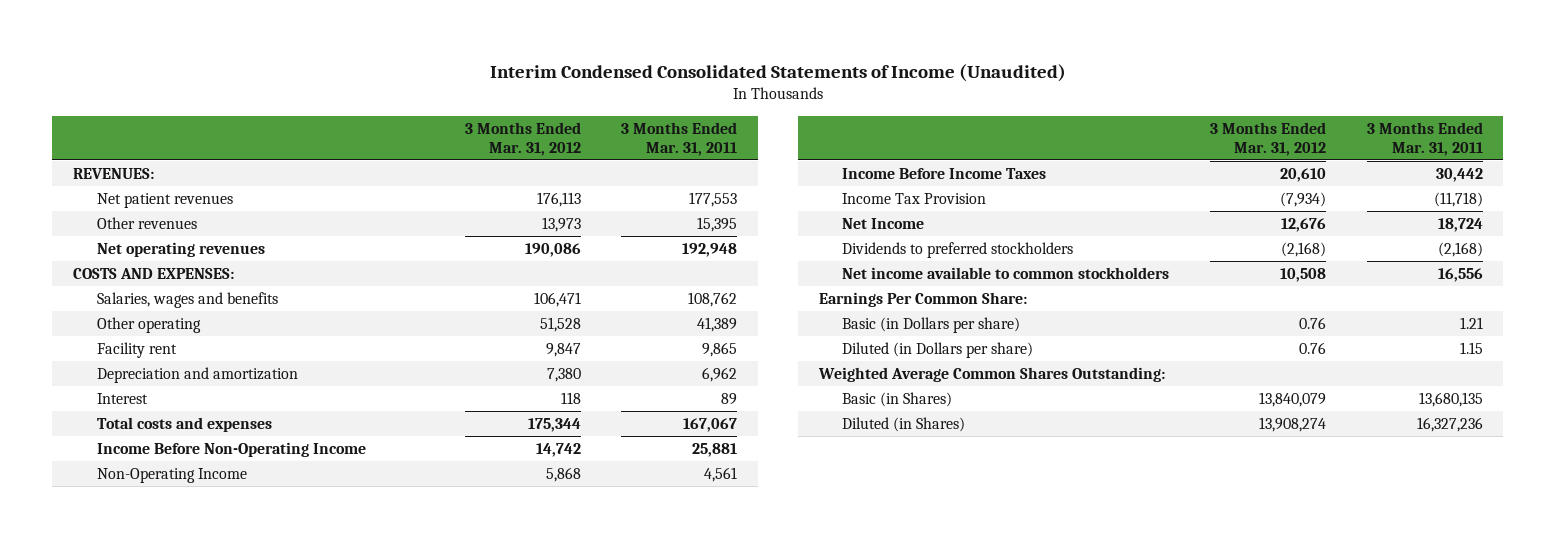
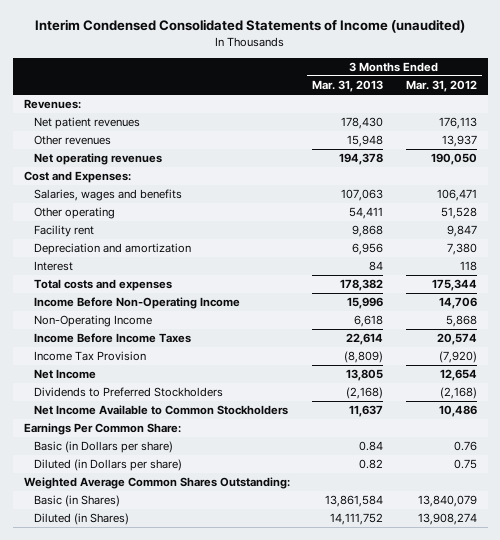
- Interim Condensed Consolidated Statements of Income (Unaudited)
+ Interim Condensed Consolidated Statements of Income (unaudited)
- | 3 Months Ended Mar. 31, 2012 | 3 Months Ended Mar. 31, 2011
+ | 3 Months Ended Mar. 31, 2013 | 3 Months Ended Mar. 31, 2012
- REVENUES:
+ Revenues:
- Other revenues | 13,973 | 15,395
- Net operating revenues | 190,086 | 192,948
- COSTS AND EXPENSES:
+ Other revenues | 15,948 | 13,937
+ Net operating revenues | 194,378 | 190,050
+ Cost and Expenses:
- Income Before Non-Operating Income | 14,742 | 25,881
+ Income Before Non-Operating Income | 15,996 | 14,706
- Income Before Income Taxes | 20,610 | 30,442
- Income Tax Provision | (7,934) | (11,718)
- Net Income | 12,676 | 18,724
- Dividends to preferred stockholders | (2,168) | (2,168)
- Net income available to common stockholders | 10,508 | 16,556
+ Income Before Income Taxes | 22,614 | 20,574
+ Income Tax Provision | (8,809) | (7,920)
+ Net Income | 13,805 | 12,654
+ Dividends to Preferred Stockholders | (2,168) | (2,168)
+ Net Income Available to Common Stockholders | 11,637 | 10,486
- Diluted (in Dollars per share) | 0.76 | 1.15
+ Diluted (in Dollars per share) | 0.82 | 0.75

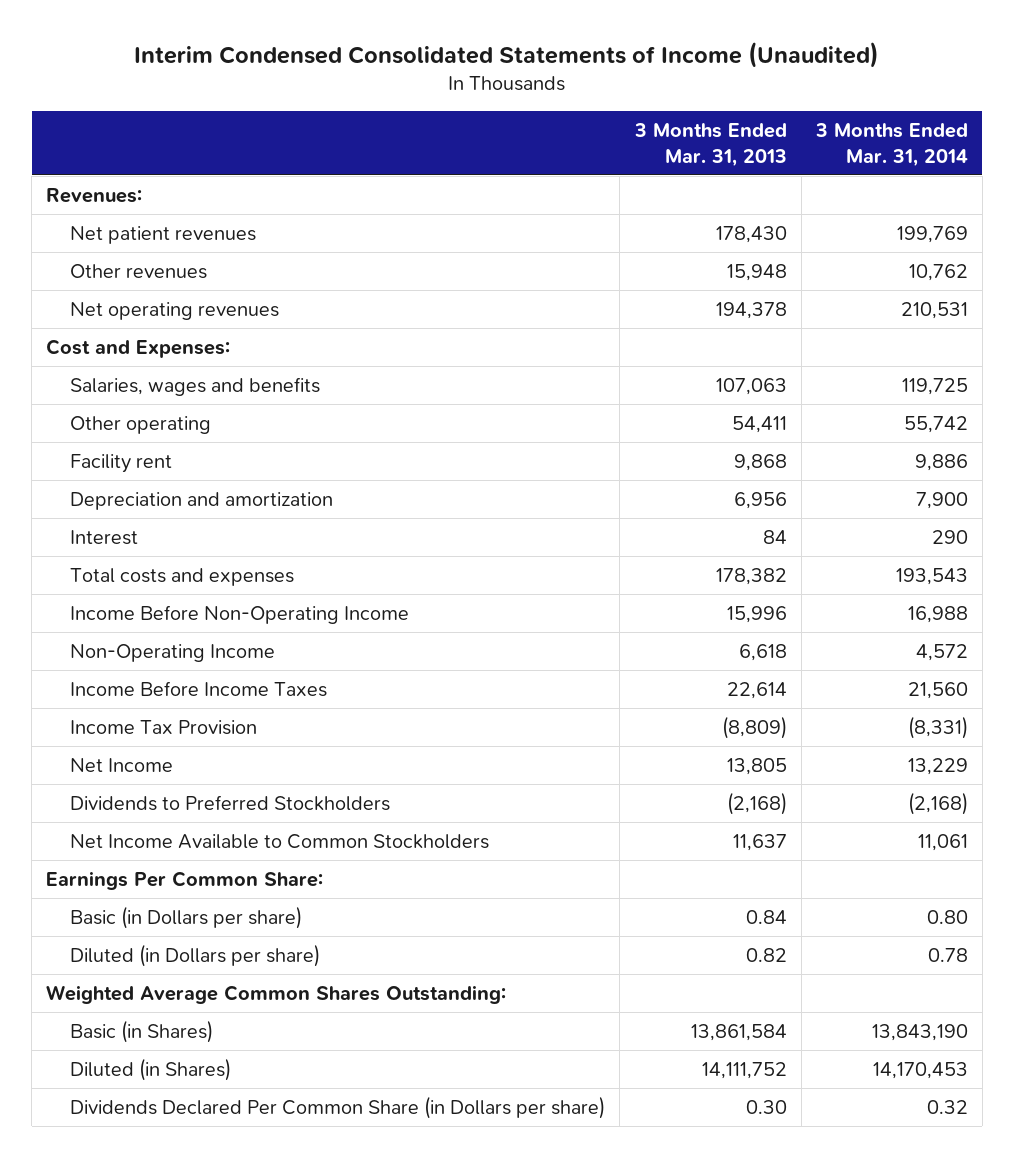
- Interim Condensed Consolidated Statements of Income (unaudited)
+ Interim Condensed Consolidated Statements of Income (Unaudited)
- | 3 Months Ended Mar. 31, 2013 | 3 Months Ended Mar. 31, 2012
+ | 3 Months Ended Mar. 31, 2013 | 3 Months Ended Mar. 31, 2014
+ Dividends Declared Per Common Share (in Dollars per share) | 0.30 | 0.32

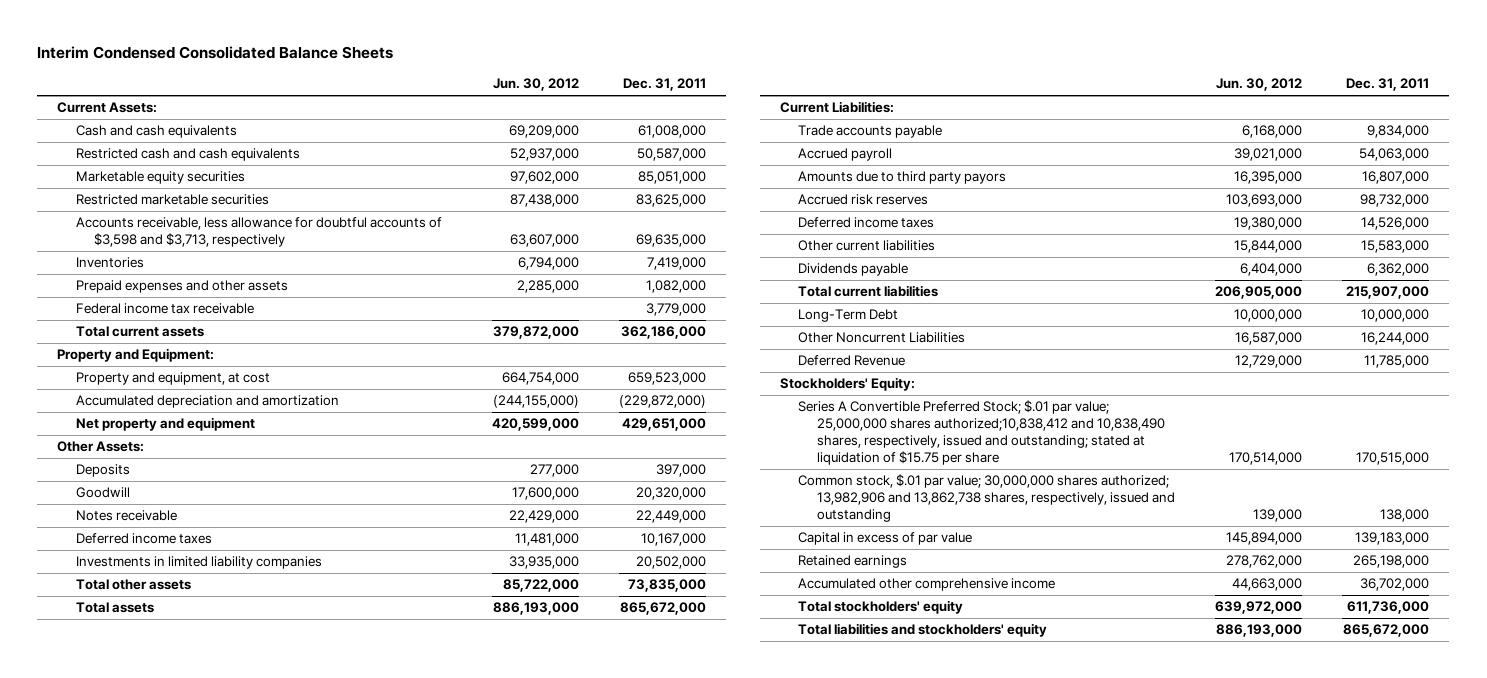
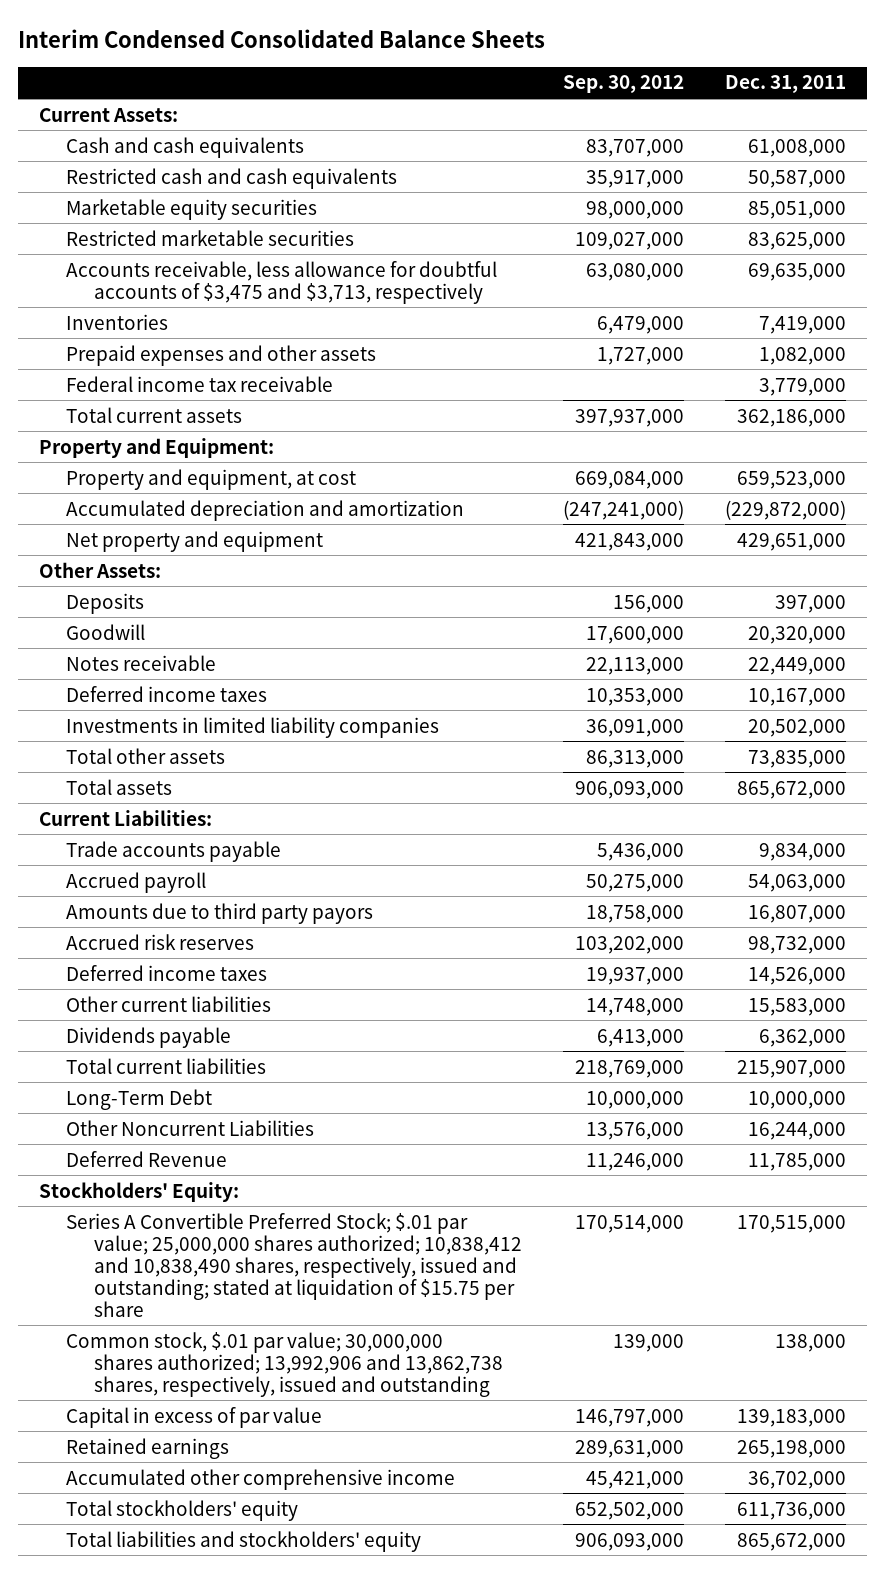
- | Jun. 30, 2012 | Dec. 31, 2011
+ | Sep. 30, 2012 | Dec. 31, 2011
- Accounts receivable, less allowance for doubtful accounts of $3,598 and $3,713, respectively | 63,607,000 | 69,635,000
+ Accounts receivable, less allowance for doubtful accounts of $3,475 and $3,713, respectively | 63,080,000 | 69,635,000
- Series A Convertible Preferred Stock; $.01 par value; 25,000,000 shares authorized;10,838,412 and 10,838,490 shares, respectively, issued and outstanding; stated at liquidation of $15.75 per share | 170,514,000 | 170,515,000
- Common stock, $.01 par value; 30,000,000 shares authorized; 13,982,906 and 13,862,738 shares, respectively, issued and outstanding | 139,000 | 138,000
+ Series A Convertible Preferred Stock; $.01 par value; 25,000,000 shares authorized; 10,838,412 and 10,838,490 shares, respectively, issued and outstanding; stated at liquidation of $15.75 per share | 170,514,000 | 170,515,000
+ Common stock, $.01 par value; 30,000,000 shares authorized; 13,992,906 and 13,862,738 shares, respectively, issued and outstanding | 139,000 | 138,000

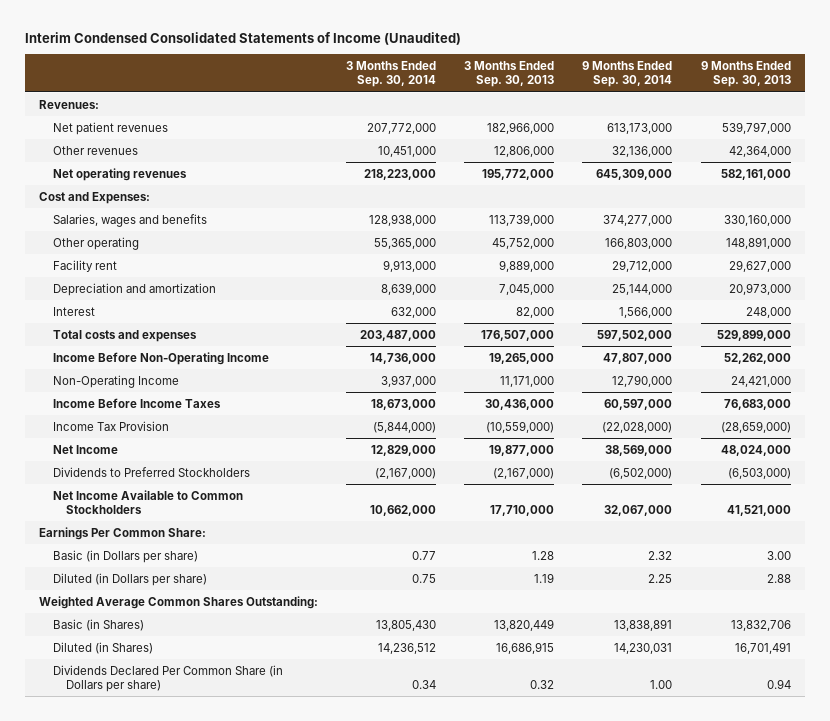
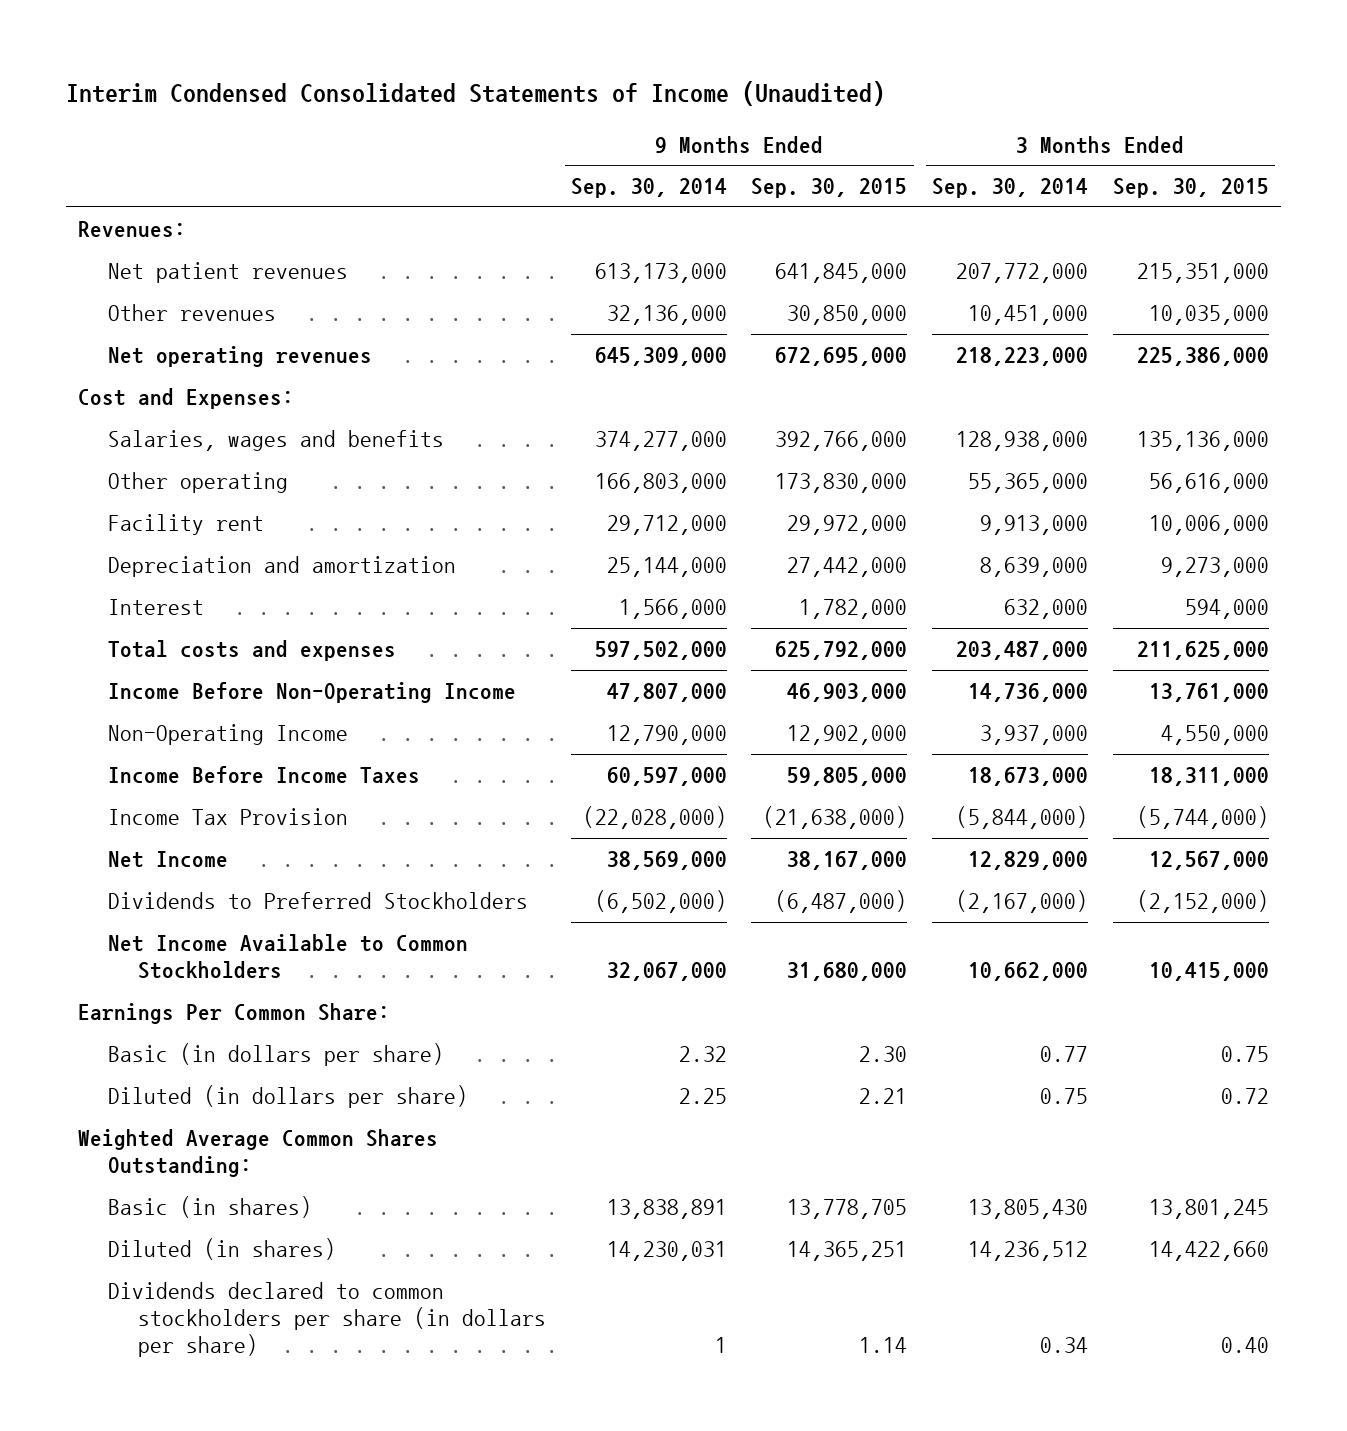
- | 3 Months Ended Sep. 30, 2014 | 3 Months Ended Sep. 30, 2013 | 9 Months Ended Sep. 30, 2014 | 9 Months Ended Sep. 30, 2013
+ | 9 Months Ended Sep. 30, 2014 | 9 Months Ended Sep. 30, 2015 | 3 Months Ended Sep. 30, 2014 | 3 Months Ended Sep. 30, 2015
- Basic (in Dollars per share) | 0.77 | 1.28 | 2.32 | 3.00
- Diluted (in Dollars per share) | 0.75 | 1.19 | 2.25 | 2.88
+ Basic (in dollars per share) | 2.32 | 2.30 | 0.77 | 0.75
+ Diluted (in dollars per share) | 2.25 | 2.21 | 0.75 | 0.72
- Basic (in Shares) | 13,805,430 | 13,820,449 | 13,838,891 | 13,832,706
- Diluted (in Shares) | 14,236,512 | 16,686,915 | 14,230,031 | 16,701,491
- Dividends Declared Per Common Share (in Dollars per share) | 0.34 | 0.32 | 1.00 | 0.94
+ Basic (in shares) | 13,838,891 | 13,778,705 | 13,805,430 | 13,801,245
+ Diluted (in shares) | 14,230,031 | 14,365,251 | 14,236,512 | 14,422,660
+ Dividends declared to common stockholders per share (in dollars per share) | 1 | 1.14 | 0.34 | 0.40

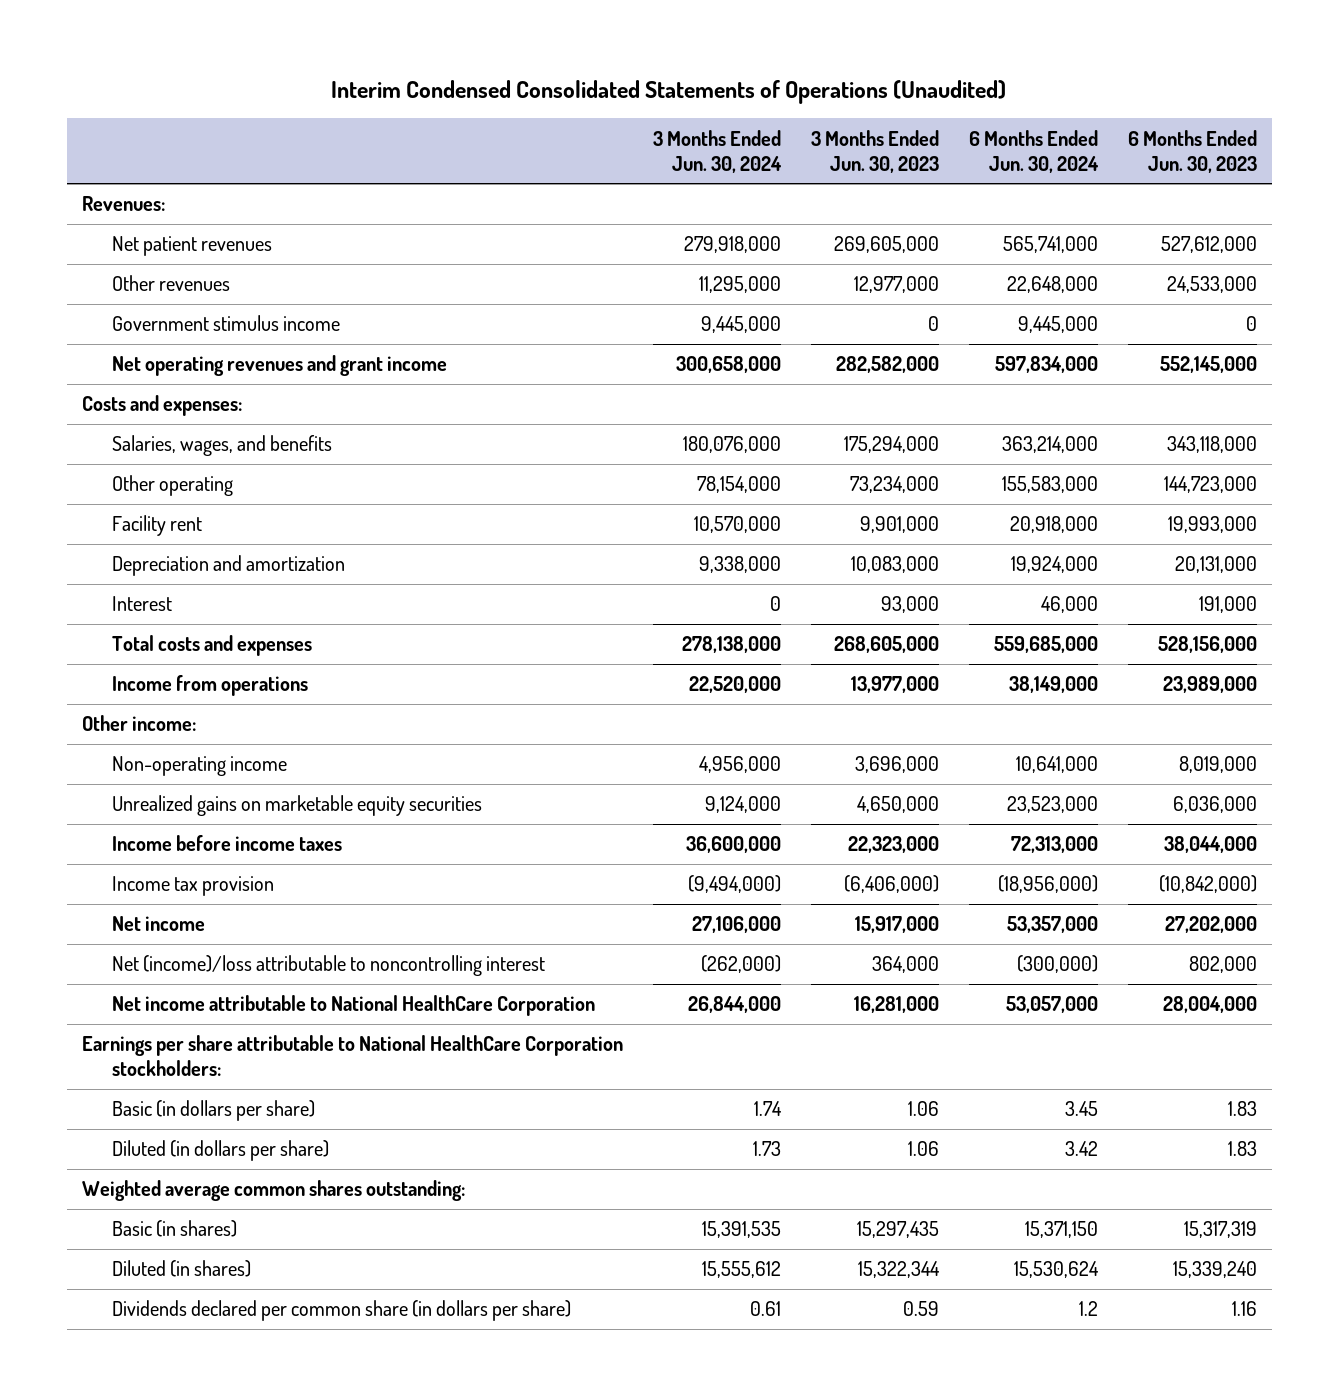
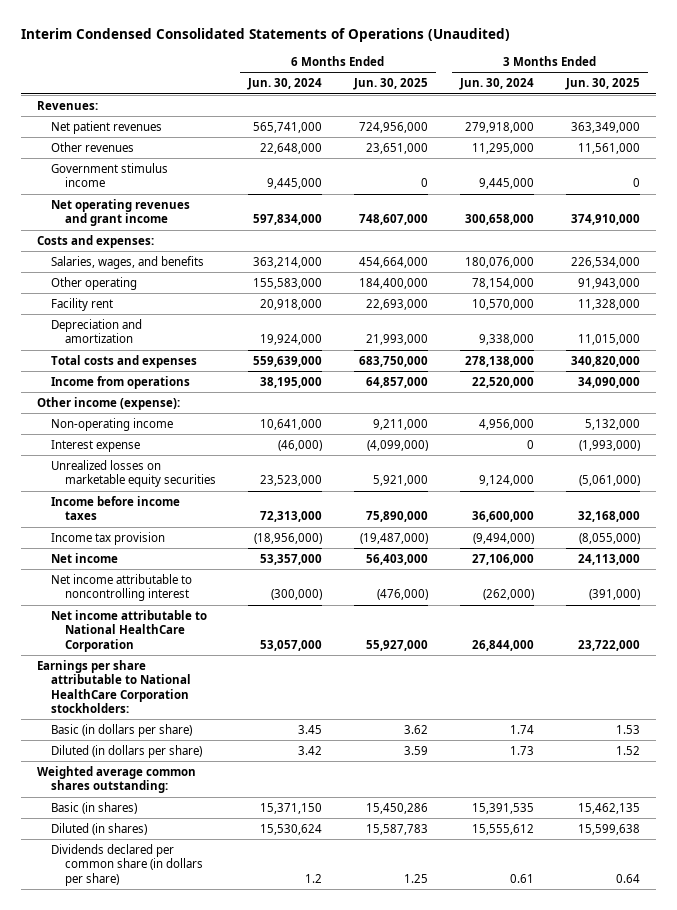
- | 3 Months Ended Jun. 30, 2024 | 3 Months Ended Jun. 30, 2023 | 6 Months Ended Jun. 30, 2024 | 6 Months Ended Jun. 30, 2023
+ | 6 Months Ended Jun. 30, 2024 | 6 Months Ended Jun. 30, 2025 | 3 Months Ended Jun. 30, 2024 | 3 Months Ended Jun. 30, 2025
- Interest | 0 | 93,000 | 46,000 | 191,000
- Total costs and expenses | 278,138,000 | 268,605,000 | 559,685,000 | 528,156,000
- Income from operations | 22,520,000 | 13,977,000 | 38,149,000 | 23,989,000
- Other income:
+ Total costs and expenses | 559,639,000 | 683,750,000 | 278,138,000 | 340,820,000
+ Income from operations | 38,195,000 | 64,857,000 | 22,520,000 | 34,090,000
+ Other income (expense):
- Unrealized gains on marketable equity securities | 9,124,000 | 4,650,000 | 23,523,000 | 6,036,000
+ Interest expense | (46,000) | (4,099,000) | 0 | (1,993,000)
+ Unrealized losses on marketable equity securities | 23,523,000 | 5,921,000 | 9,124,000 | (5,061,000)
- Net (income)/loss attributable to noncontrolling interest | (262,000) | 364,000 | (300,000) | 802,000
+ Net income attributable to noncontrolling interest | (300,000) | (476,000) | (262,000) | (391,000)

